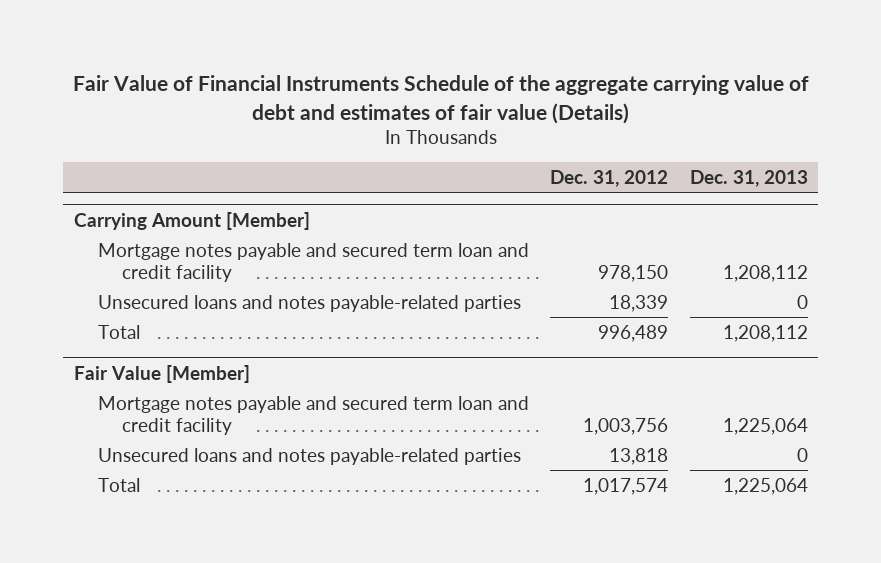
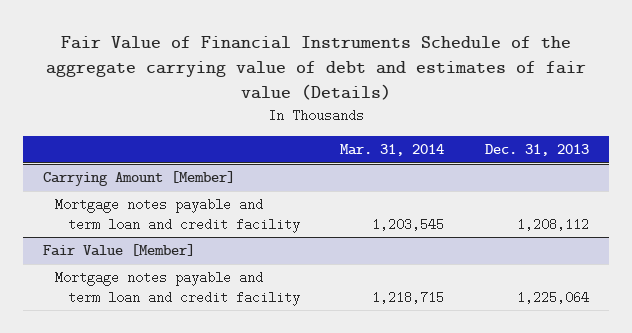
- | Dec. 31, 2012 | Dec. 31, 2013
+ | Mar. 31, 2014 | Dec. 31, 2013
@ Carrying Amount [Member]
- Mortgage notes payable and secured term loan and credit facility | 978,150 | 1,208,112
- Unsecured loans and notes payable-related parties | 18,339 | 0
- Total | 996,489 | 1,208,112
+ Mortgage notes payable and term loan and credit facility | 1,203,545 | 1,208,112
@ Fair Value [Member]
- Mortgage notes payable and secured term loan and credit facility | 1,003,756 | 1,225,064
- Unsecured loans and notes payable-related parties | 13,818 | 0
- Total | 1,017,574 | 1,225,064
+ Mortgage notes payable and term loan and credit facility | 1,218,715 | 1,225,064

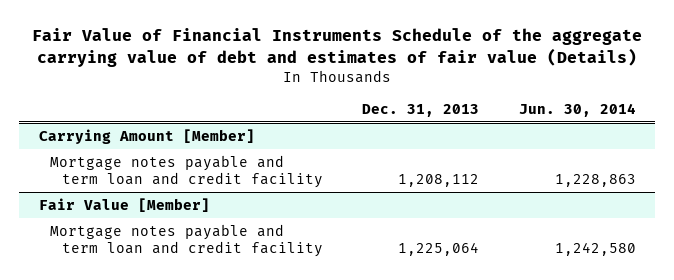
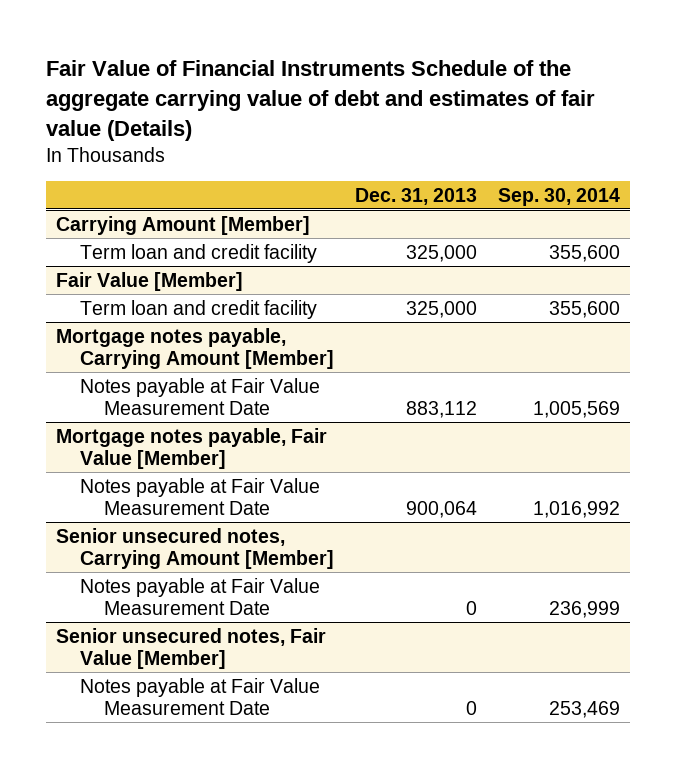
- | Dec. 31, 2013 | Jun. 30, 2014
+ | Dec. 31, 2013 | Sep. 30, 2014
@ Carrying Amount [Member]
- Mortgage notes payable and term loan and credit facility | 1,208,112 | 1,228,863
+ Term loan and credit facility | 325,000 | 355,600
@ Fair Value [Member]
- Mortgage notes payable and term loan and credit facility | 1,225,064 | 1,242,580
+ Term loan and credit facility | 325,000 | 355,600
+ Mortgage notes payable, Carrying Amount [Member]
+ Notes payable at Fair Value Measurement Date | 883,112 | 1,005,569
+ Mortgage notes payable, Fair Value [Member]
+ Notes payable at Fair Value Measurement Date | 900,064 | 1,016,992
+ Senior unsecured notes, Carrying Amount [Member]
+ Notes payable at Fair Value Measurement Date | 0 | 236,999
+ Senior unsecured notes, Fair Value [Member]
+ Notes payable at Fair Value Measurement Date | 0 | 253,469

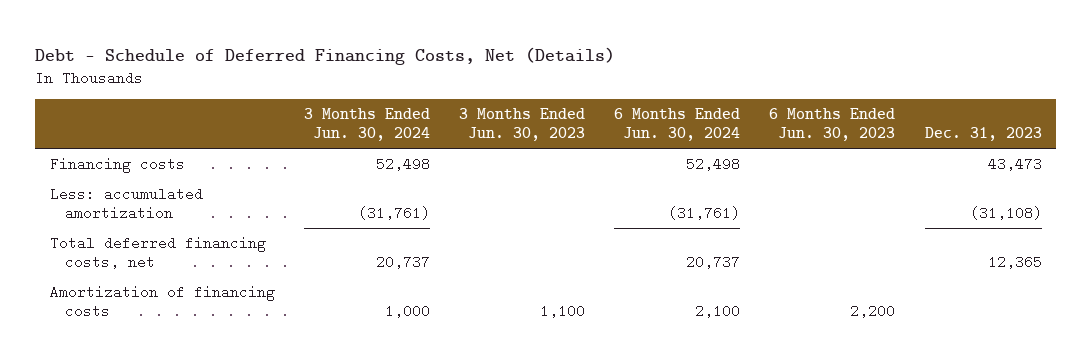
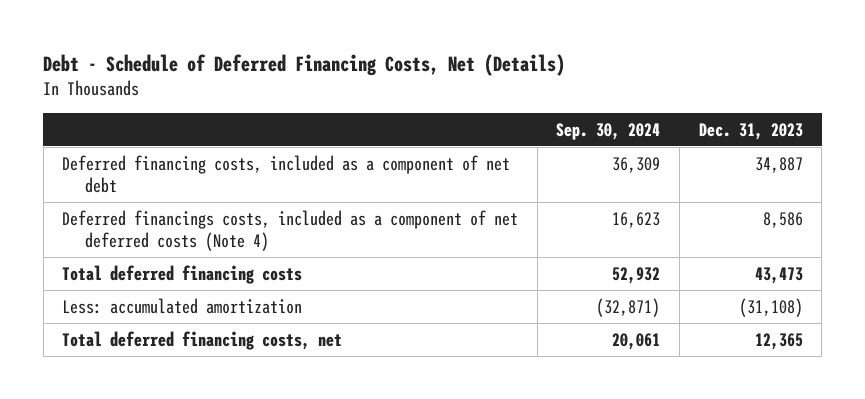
- | 3 Months Ended Jun. 30, 2024 | 3 Months Ended Jun. 30, 2023 | 6 Months Ended Jun. 30, 2024 | 6 Months Ended Jun. 30, 2023 | Dec. 31, 2023
+ | Sep. 30, 2024 | Dec. 31, 2023
- Financing costs | 52,498 | | 52,498 | | 43,473
+ Deferred financing costs, included as a component of net debt | 36,309 | 34,887
+ Deferred financings costs, included as a component of net deferred costs (Note 4) | 16,623 | 8,586
+ Total deferred financing costs | 52,932 | 43,473
- Amortization of financing costs | 1,000 | 1,100 | 2,100 | 2,200 |

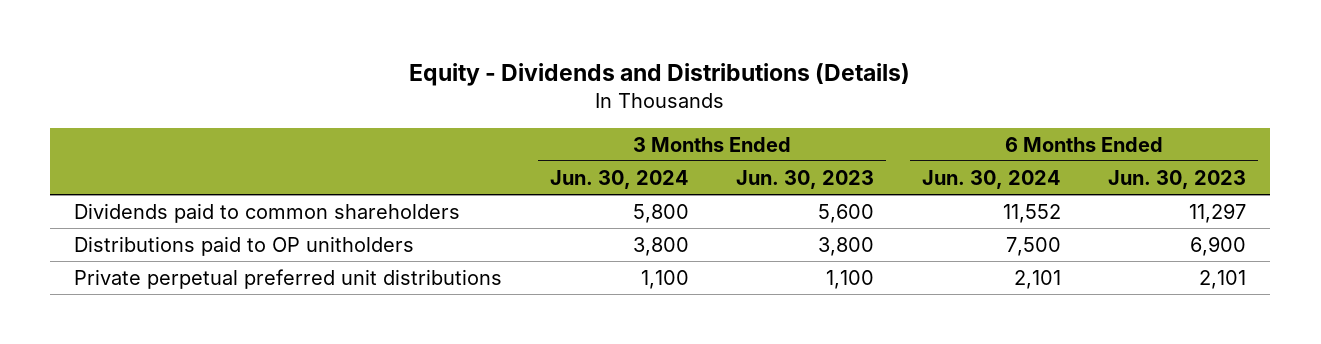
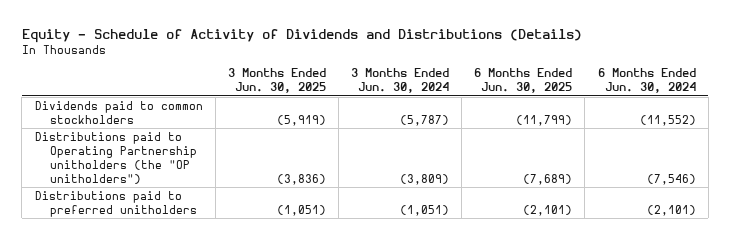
- Equity - Dividends and Distributions (Details)
+ Equity - Schedule of Activity of Dividends and Distributions (Details)
- | 3 Months Ended Jun. 30, 2024 | 3 Months Ended Jun. 30, 2023 | 6 Months Ended Jun. 30, 2024 | 6 Months Ended Jun. 30, 2023
+ | 3 Months Ended Jun. 30, 2025 | 3 Months Ended Jun. 30, 2024 | 6 Months Ended Jun. 30, 2025 | 6 Months Ended Jun. 30, 2024
- Dividends paid to common shareholders | 5,800 | 5,600 | 11,552 | 11,297
- Distributions paid to OP unitholders | 3,800 | 3,800 | 7,500 | 6,900
- Private perpetual preferred unit distributions | 1,100 | 1,100 | 2,101 | 2,101
+ Dividends paid to common stockholders | (5,919) | (5,787) | (11,799) | (11,552)
+ Distributions paid to Operating Partnership unitholders (the "OP unitholders") | (3,836) | (3,809) | (7,689) | (7,546)
+ Distributions paid to preferred unitholders | (1,051) | (1,051) | (2,101) | (2,101)

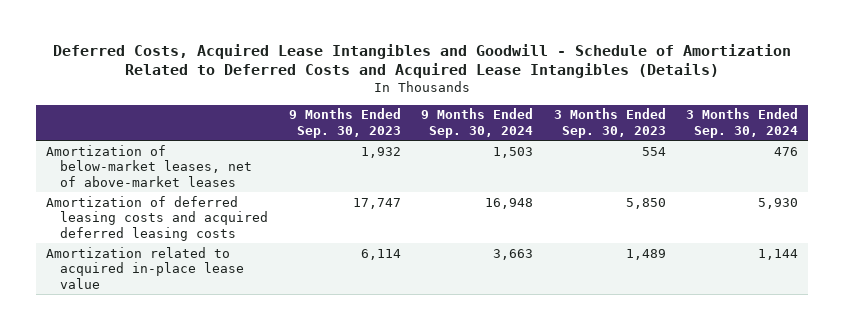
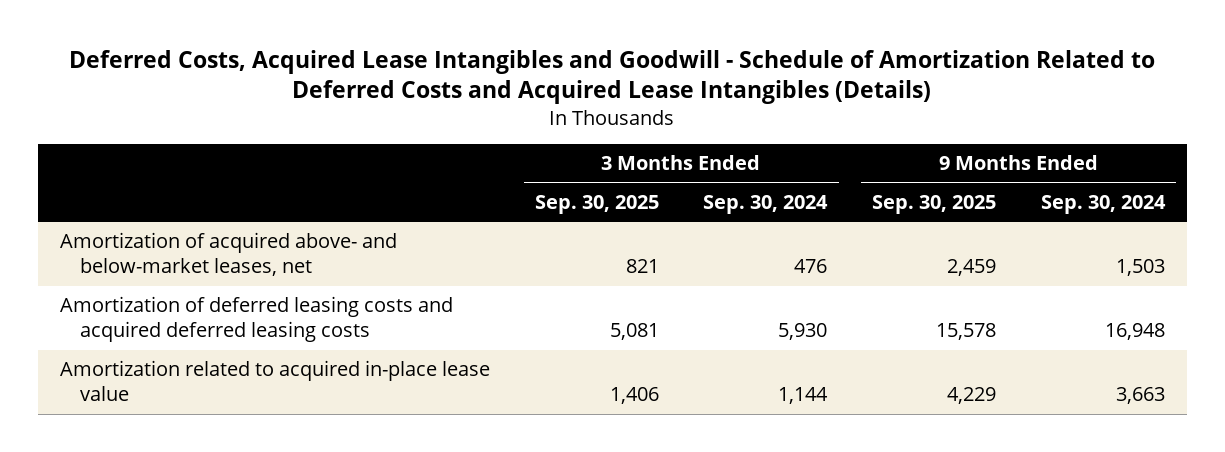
- | 9 Months Ended Sep. 30, 2023 | 9 Months Ended Sep. 30, 2024 | 3 Months Ended Sep. 30, 2023 | 3 Months Ended Sep. 30, 2024
+ | 3 Months Ended Sep. 30, 2025 | 3 Months Ended Sep. 30, 2024 | 9 Months Ended Sep. 30, 2025 | 9 Months Ended Sep. 30, 2024
- Amortization of below-market leases, net of above-market leases | 1,932 | 1,503 | 554 | 476
+ Amortization of acquired above- and below-market leases, net | 821 | 476 | 2,459 | 1,503

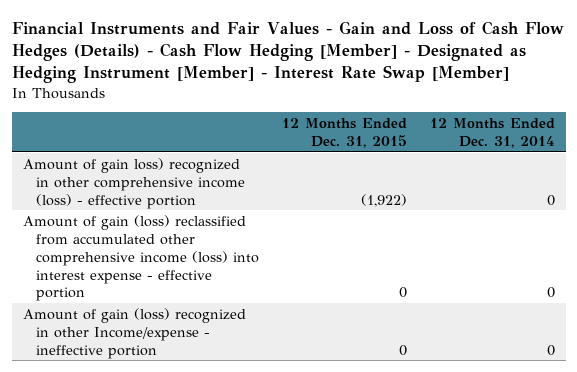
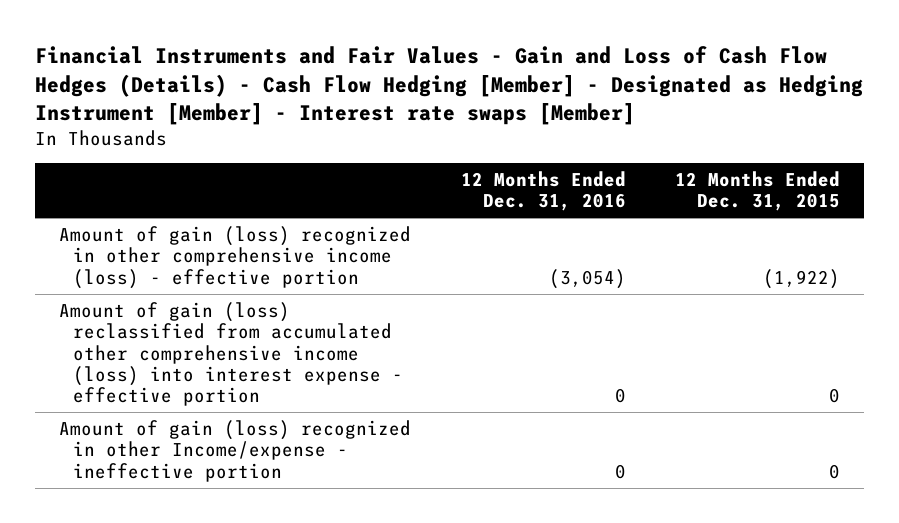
- Financial Instruments and Fair Values - Gain and Loss of Cash Flow Hedges (Details) - Cash Flow Hedging [Member] - Designated as Hedging Instrument [Member] - Interest Rate Swap [Member]
+ Financial Instruments and Fair Values - Gain and Loss of Cash Flow Hedges (Details) - Cash Flow Hedging [Member] - Designated as Hedging Instrument [Member] - Interest rate swaps [Member]
- | 12 Months Ended Dec. 31, 2015 | 12 Months Ended Dec. 31, 2014
+ | 12 Months Ended Dec. 31, 2016 | 12 Months Ended Dec. 31, 2015
- Amount of gain loss) recognized in other comprehensive income (loss) - effective portion | (1,922) | 0
+ Amount of gain (loss) recognized in other comprehensive income (loss) - effective portion | (3,054) | (1,922)

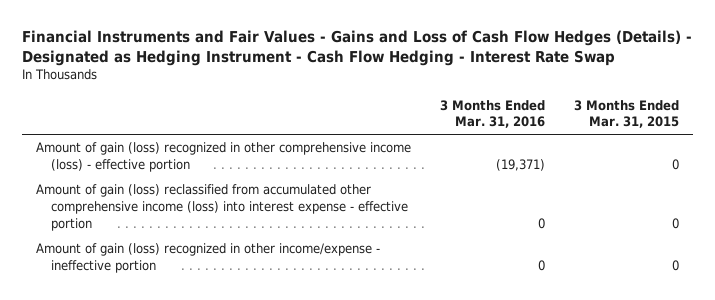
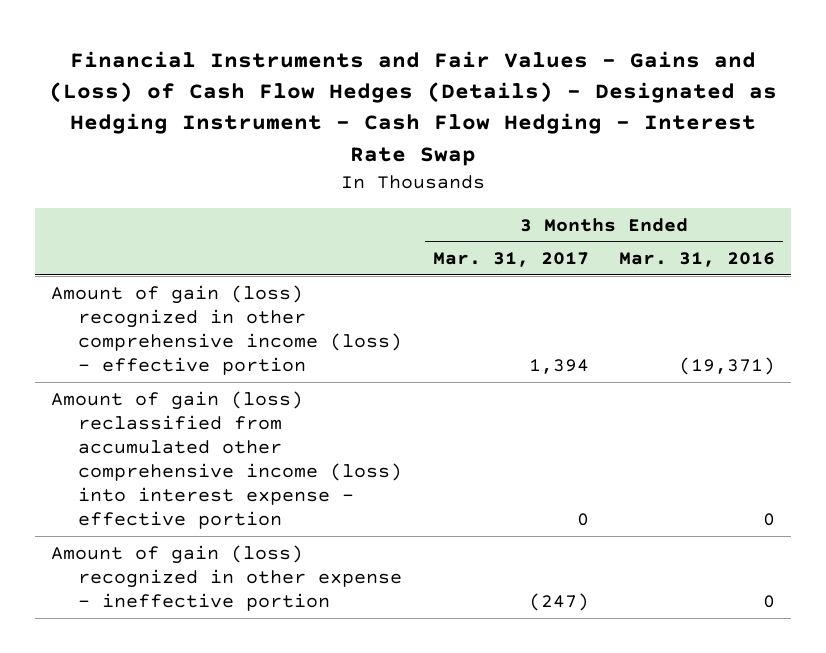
- Financial Instruments and Fair Values - Gains and Loss of Cash Flow Hedges (Details) - Designated as Hedging Instrument - Cash Flow Hedging - Interest Rate Swap
+ Financial Instruments and Fair Values - Gains and (Loss) of Cash Flow Hedges (Details) - Designated as Hedging Instrument - Cash Flow Hedging - Interest Rate Swap
- | 3 Months Ended Mar. 31, 2016 | 3 Months Ended Mar. 31, 2015
+ | 3 Months Ended Mar. 31, 2017 | 3 Months Ended Mar. 31, 2016
- Amount of gain (loss) recognized in other income/expense - ineffective portion | 0 | 0
+ Amount of gain (loss) recognized in other expense - ineffective portion | (247) | 0

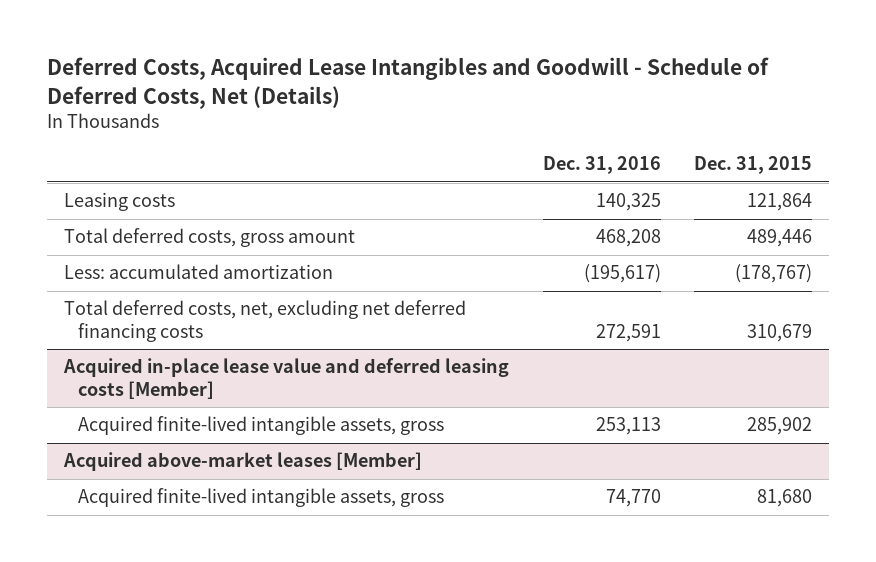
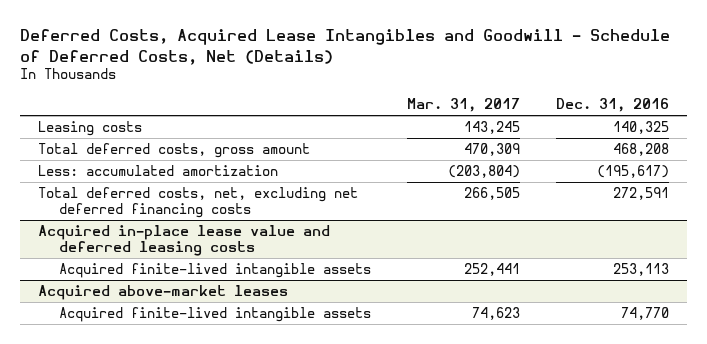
- | Dec. 31, 2016 | Dec. 31, 2015
+ | Mar. 31, 2017 | Dec. 31, 2016
- Acquired in-place lease value and deferred leasing costs [Member]
- Acquired finite-lived intangible assets, gross | 253,113 | 285,902
- Acquired above-market leases [Member]
- Acquired finite-lived intangible assets, gross | 74,770 | 81,680
+ Acquired in-place lease value and deferred leasing costs
+ Acquired finite-lived intangible assets | 252,441 | 253,113
+ Acquired above-market leases
+ Acquired finite-lived intangible assets | 74,623 | 74,770

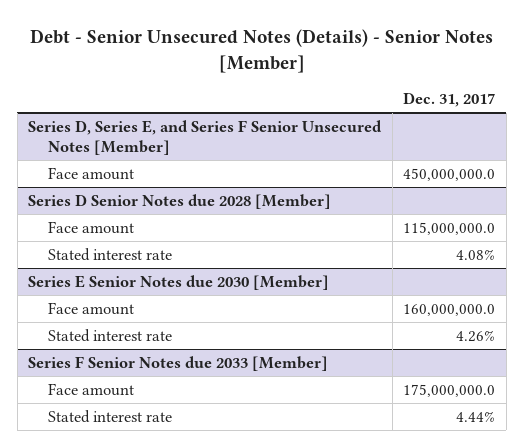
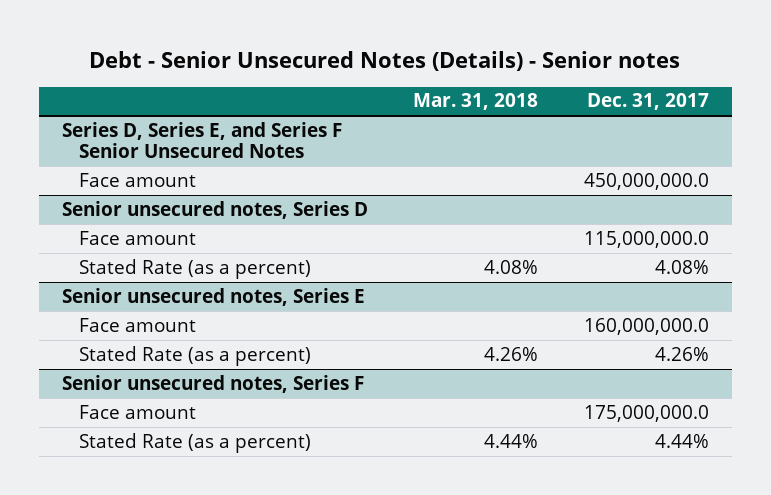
- Debt - Senior Unsecured Notes (Details) - Senior Notes [Member]
+ Debt - Senior Unsecured Notes (Details) - Senior notes
- | Dec. 31, 2017
+ | Mar. 31, 2018 | Dec. 31, 2017
- Series D, Series E, and Series F Senior Unsecured Notes [Member]
+ Series D, Series E, and Series F Senior Unsecured Notes
- Series D Senior Notes due 2028 [Member]
+ Senior unsecured notes, Series D
- Stated interest rate | 4.08%
- Series E Senior Notes due 2030 [Member]
+ Stated Rate (as a percent) | 4.08% | 4.08%
+ Senior unsecured notes, Series E
- Stated interest rate | 4.26%
- Series F Senior Notes due 2033 [Member]
+ Stated Rate (as a percent) | 4.26% | 4.26%
+ Senior unsecured notes, Series F
- Stated interest rate | 4.44%
+ Stated Rate (as a percent) | 4.44% | 4.44%

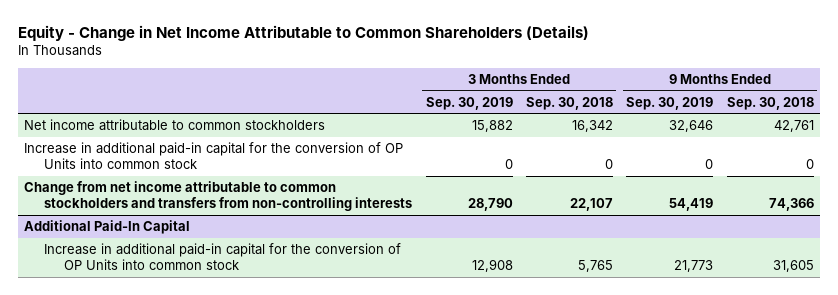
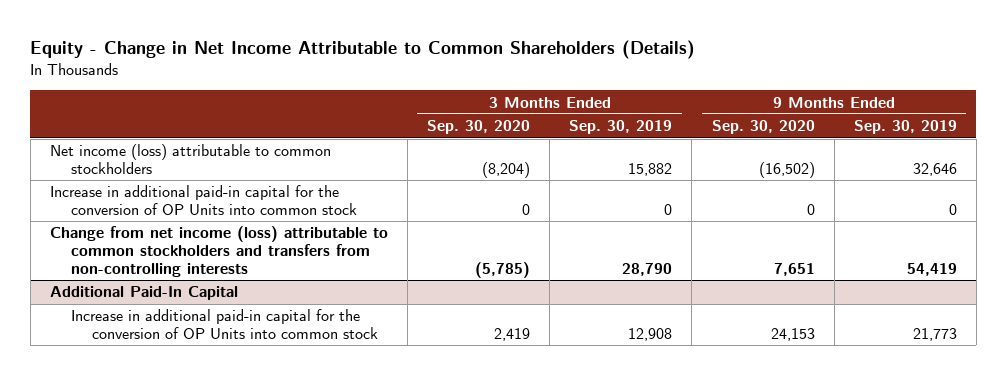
- | 3 Months Ended Sep. 30, 2019 | 3 Months Ended Sep. 30, 2018 | 9 Months Ended Sep. 30, 2019 | 9 Months Ended Sep. 30, 2018
+ | 3 Months Ended Sep. 30, 2020 | 3 Months Ended Sep. 30, 2019 | 9 Months Ended Sep. 30, 2020 | 9 Months Ended Sep. 30, 2019
- Net income attributable to common stockholders | 15,882 | 16,342 | 32,646 | 42,761
+ Net income (loss) attributable to common stockholders | (8,204) | 15,882 | (16,502) | 32,646
- Change from net income attributable to common stockholders and transfers from non-controlling interests | 28,790 | 22,107 | 54,419 | 74,366
+ Change from net income (loss) attributable to common stockholders and transfers from non-controlling interests | (5,785) | 28,790 | 7,651 | 54,419

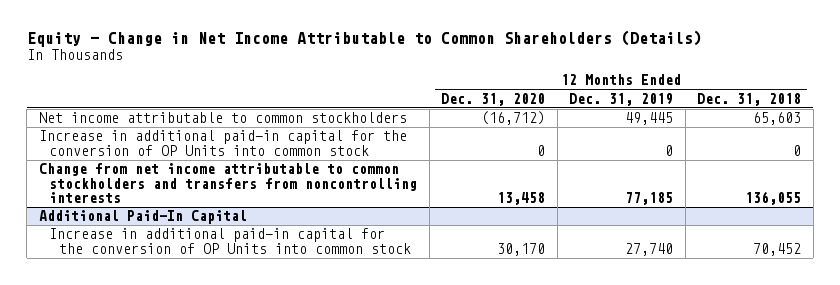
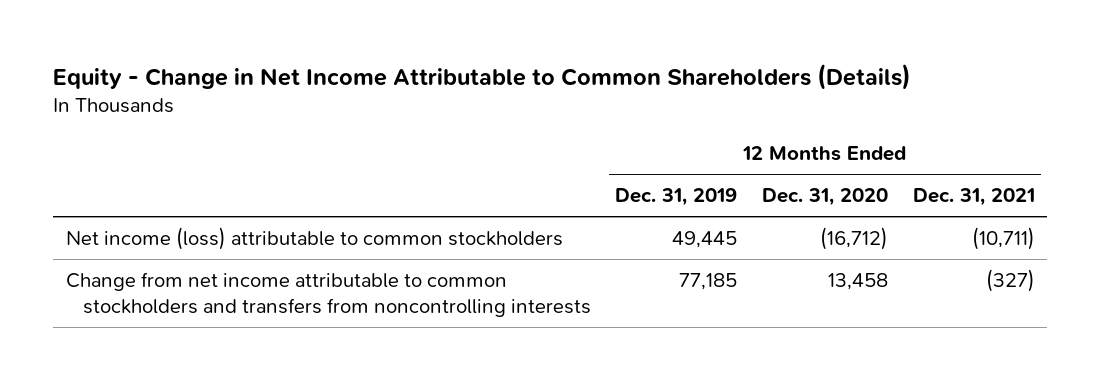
- | 12 Months Ended Dec. 31, 2020 | 12 Months Ended Dec. 31, 2019 | 12 Months Ended Dec. 31, 2018
+ | 12 Months Ended Dec. 31, 2019 | 12 Months Ended Dec. 31, 2020 | 12 Months Ended Dec. 31, 2021
- Net income attributable to common stockholders | (16,712) | 49,445 | 65,603
- Increase in additional paid-in capital for the conversion of OP Units into common stock | 0 | 0 | 0
+ Net income (loss) attributable to common stockholders | 49,445 | (16,712) | (10,711)
- Additional Paid-In Capital
- Increase in additional paid-in capital for the conversion of OP Units into common stock | 30,170 | 27,740 | 70,452

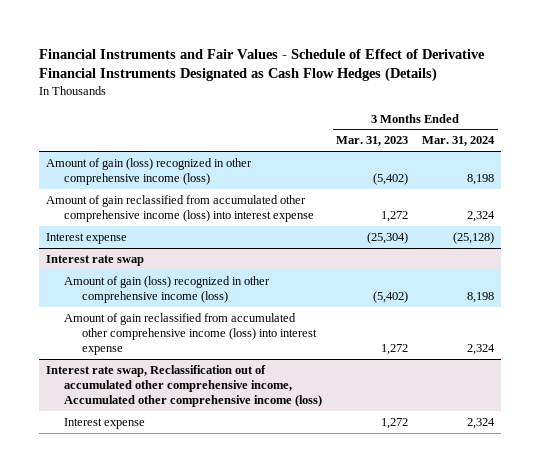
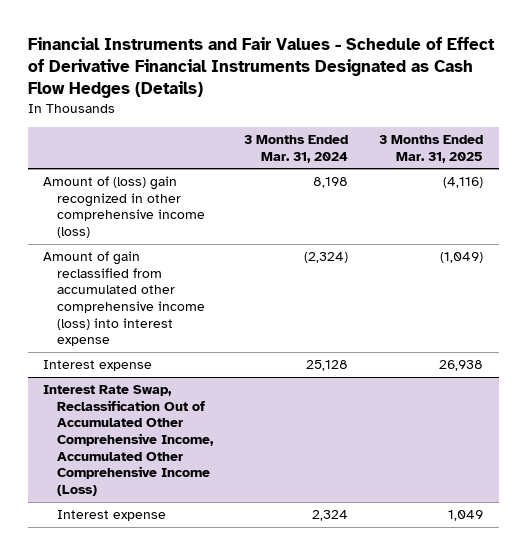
- | 3 Months Ended Mar. 31, 2023 | 3 Months Ended Mar. 31, 2024
+ | 3 Months Ended Mar. 31, 2024 | 3 Months Ended Mar. 31, 2025
- Amount of gain (loss) recognized in other comprehensive income (loss) | (5,402) | 8,198
- Amount of gain reclassified from accumulated other comprehensive income (loss) into interest expense | 1,272 | 2,324
- Interest expense | (25,304) | (25,128)
- Interest rate swap
- Amount of gain (loss) recognized in other comprehensive income (loss) | (5,402) | 8,198
- Amount of gain reclassified from accumulated other comprehensive income (loss) into interest expense | 1,272 | 2,324
- Interest rate swap, Reclassification out of accumulated other comprehensive income, Accumulated other comprehensive income (loss)
+ Amount of (loss) gain recognized in other comprehensive income (loss) | 8,198 | (4,116)
+ Amount of gain reclassified from accumulated other comprehensive income (loss) into interest expense | (2,324) | (1,049)
+ Interest expense | 25,128 | 26,938
+ Interest Rate Swap, Reclassification Out of Accumulated Other Comprehensive Income, Accumulated Other Comprehensive Income (Loss)

